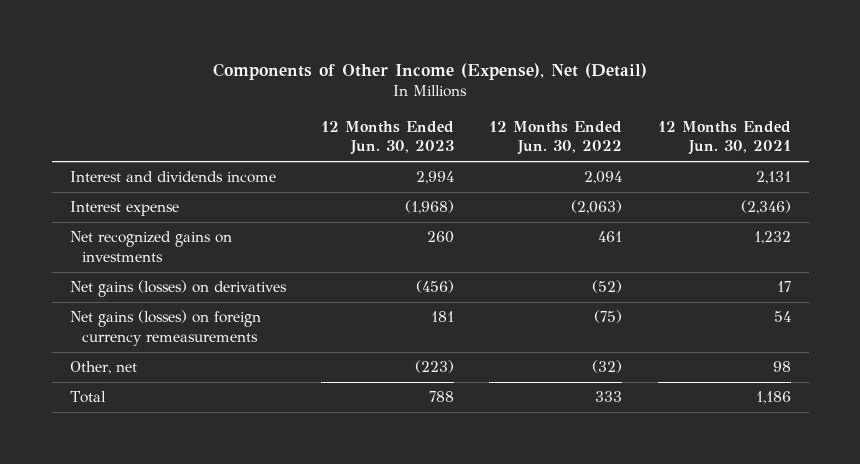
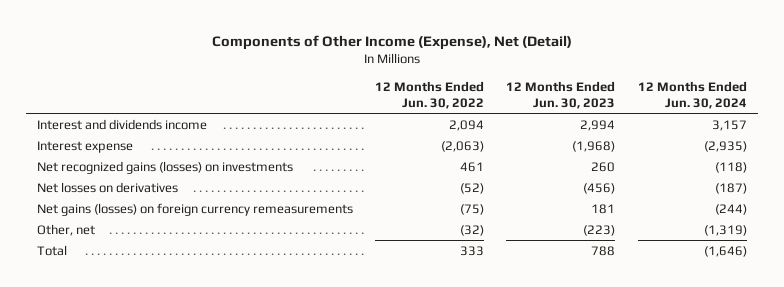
- | 12 Months Ended Jun. 30, 2023 | 12 Months Ended Jun. 30, 2022 | 12 Months Ended Jun. 30, 2021
+ | 12 Months Ended Jun. 30, 2022 | 12 Months Ended Jun. 30, 2023 | 12 Months Ended Jun. 30, 2024
- Net recognized gains on investments | 260 | 461 | 1,232
- Net gains (losses) on derivatives | (456) | (52) | 17
+ Net recognized gains (losses) on investments | 461 | 260 | (118)
+ Net losses on derivatives | (52) | (456) | (187)

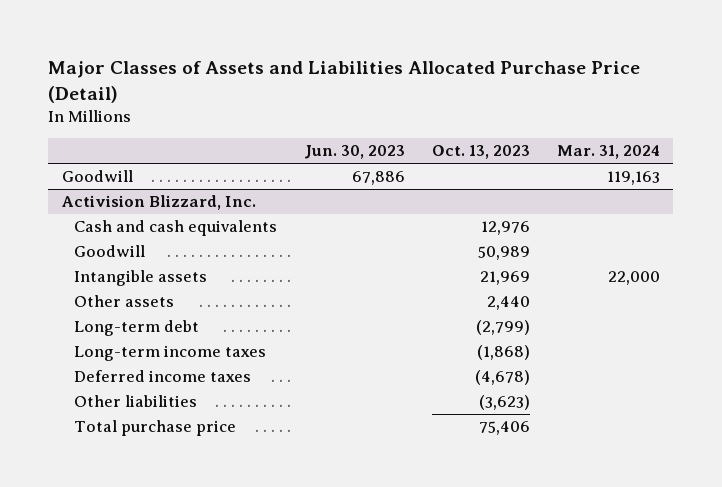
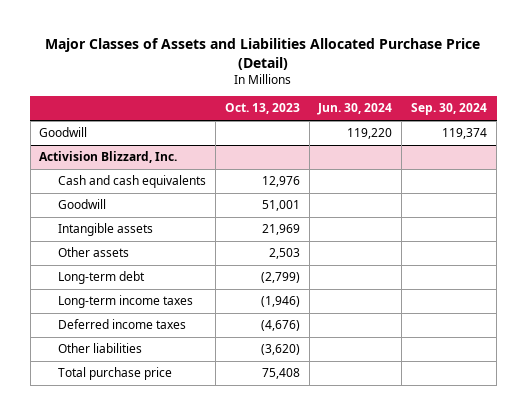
- | Jun. 30, 2023 | Oct. 13, 2023 | Mar. 31, 2024
+ | Oct. 13, 2023 | Jun. 30, 2024 | Sep. 30, 2024
@ Activision Blizzard, Inc.
- Goodwill | | 50,989 |
+ Goodwill | 51,001 | |
- Other assets | | 2,440 |
+ Other assets | 2,503 | |
- Long-term income taxes | | (1,868) |
- Deferred income taxes | | (4,678) |
- Other liabilities | | (3,623) |
- Total purchase price | | 75,406 |
+ Long-term income taxes | (1,946) | |
+ Deferred income taxes | (4,676) | |
+ Other liabilities | (3,620) | |
+ Total purchase price | 75,408 | |

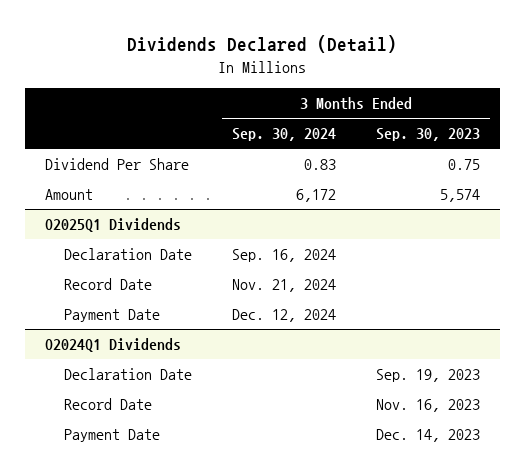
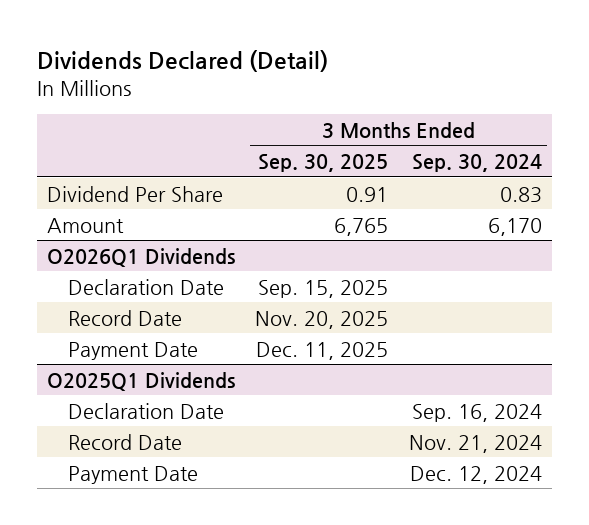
- | 3 Months Ended Sep. 30, 2024 | 3 Months Ended Sep. 30, 2023
+ | 3 Months Ended Sep. 30, 2025 | 3 Months Ended Sep. 30, 2024
- Amount | 6,172 | 5,574
+ Amount | 6,765 | 6,170
+ O2026Q1 Dividends
+ Declaration Date | Sep. 15, 2025 |
+ Record Date | Nov. 20, 2025 |
+ Payment Date | Dec. 11, 2025 |
- O2024Q1 Dividends
- Declaration Date | | Sep. 19, 2023
- Record Date | | Nov. 16, 2023
- Payment Date | | Dec. 14, 2023

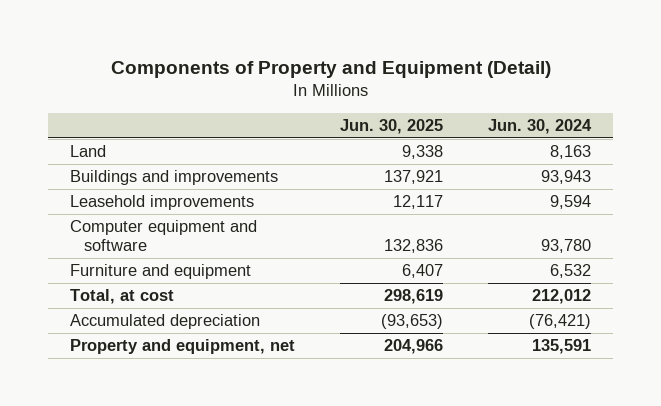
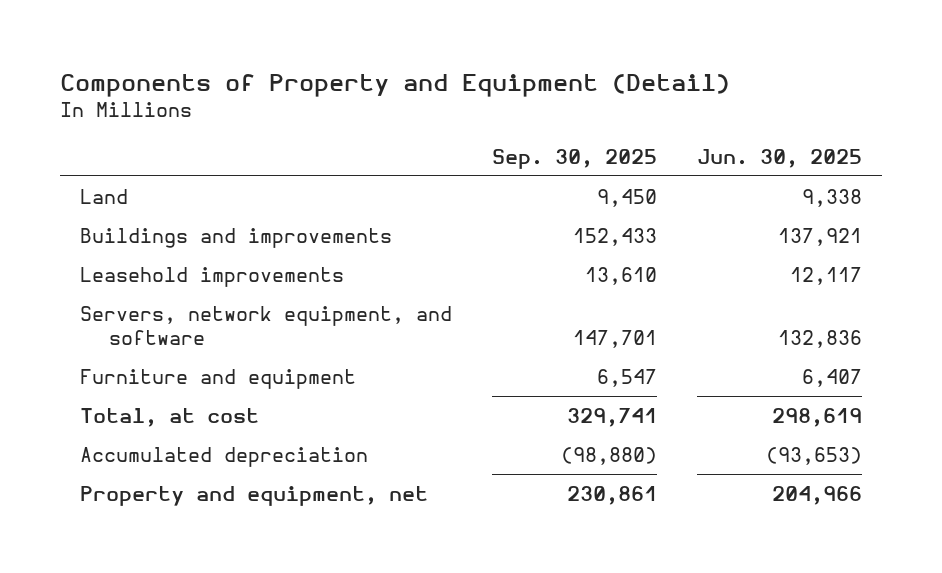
- | Jun. 30, 2025 | Jun. 30, 2024
+ | Sep. 30, 2025 | Jun. 30, 2025
- Computer equipment and software | 132,836 | 93,780
+ Servers, network equipment, and software | 147,701 | 132,836

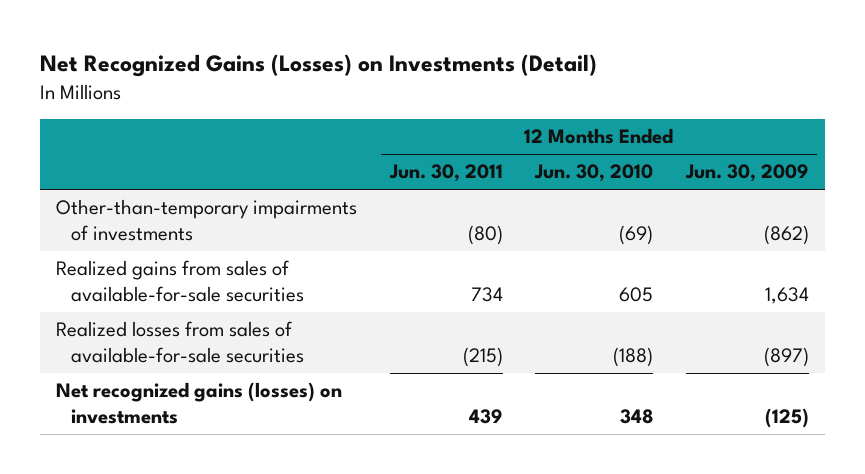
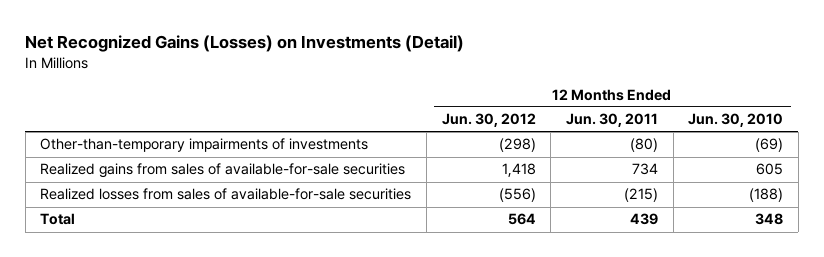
- | 12 Months Ended Jun. 30, 2011 | 12 Months Ended Jun. 30, 2010 | 12 Months Ended Jun. 30, 2009
+ | 12 Months Ended Jun. 30, 2012 | 12 Months Ended Jun. 30, 2011 | 12 Months Ended Jun. 30, 2010
- Net recognized gains (losses) on investments | 439 | 348 | (125)
+ Total | 564 | 439 | 348

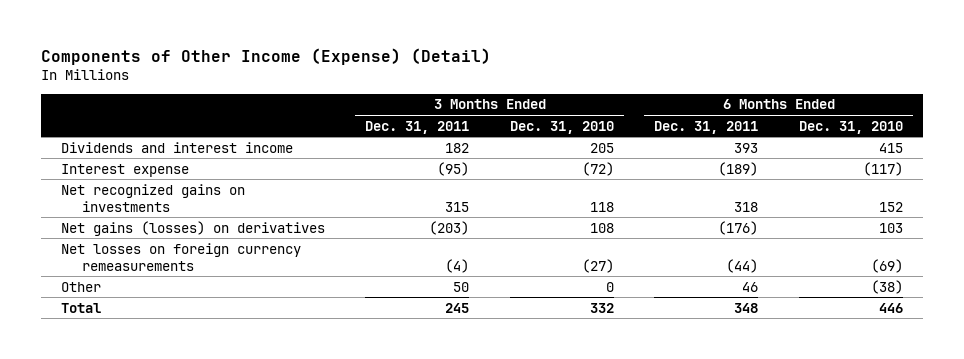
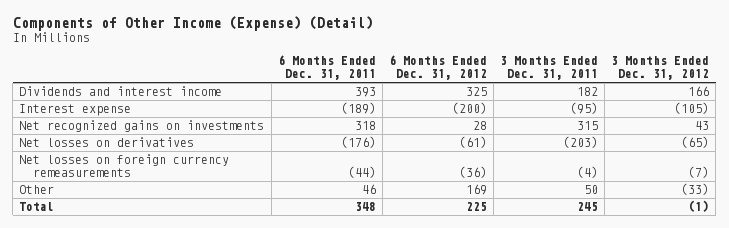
- | 3 Months Ended Dec. 31, 2011 | 3 Months Ended Dec. 31, 2010 | 6 Months Ended Dec. 31, 2011 | 6 Months Ended Dec. 31, 2010
+ | 6 Months Ended Dec. 31, 2011 | 6 Months Ended Dec. 31, 2012 | 3 Months Ended Dec. 31, 2011 | 3 Months Ended Dec. 31, 2012
- Net gains (losses) on derivatives | (203) | 108 | (176) | 103
+ Net losses on derivatives | (176) | (61) | (203) | (65)

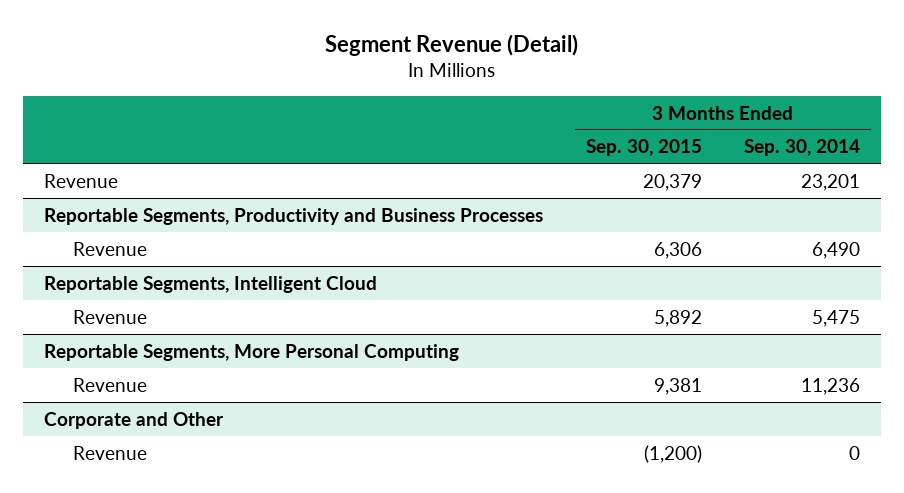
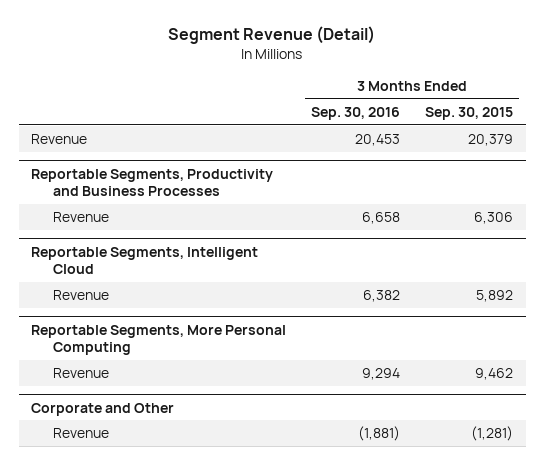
- | 3 Months Ended Sep. 30, 2015 | 3 Months Ended Sep. 30, 2014
+ | 3 Months Ended Sep. 30, 2016 | 3 Months Ended Sep. 30, 2015
@ Reportable Segments, More Personal Computing
- Revenue | 9,381 | 11,236
+ Revenue | 9,294 | 9,462
@ Corporate and Other
- Revenue | (1,200) | 0
+ Revenue | (1,881) | (1,281)

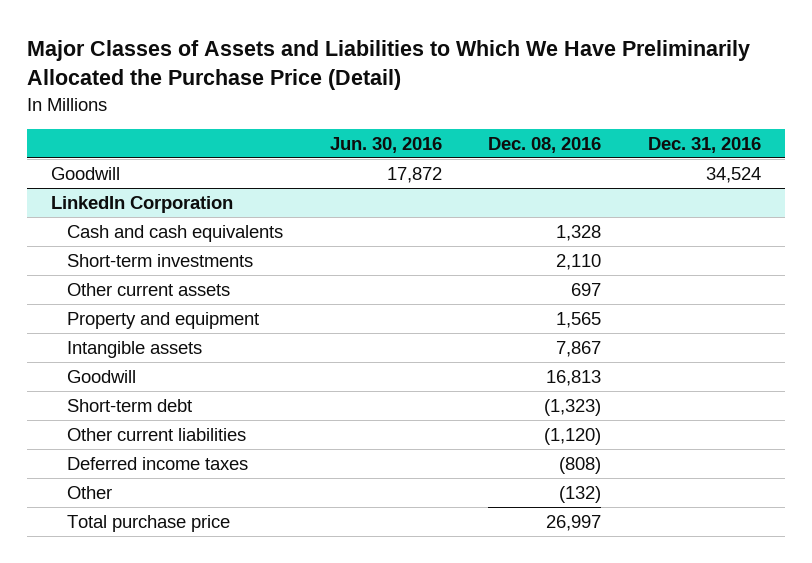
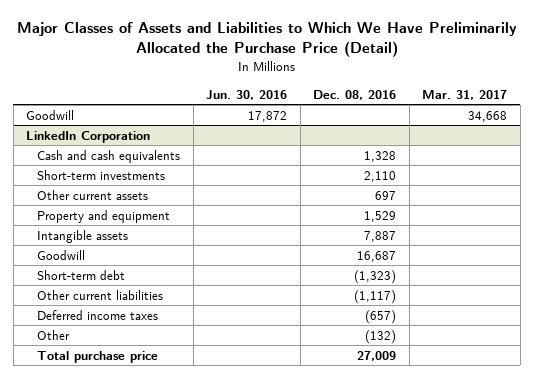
- | Jun. 30, 2016 | Dec. 08, 2016 | Dec. 31, 2016
+ | Jun. 30, 2016 | Dec. 08, 2016 | Mar. 31, 2017
@ LinkedIn Corporation
- Property and equipment | | 1,565 |
- Intangible assets | | 7,867 |
- Goodwill | | 16,813 |
+ Property and equipment | | 1,529 |
+ Intangible assets | | 7,887 |
+ Goodwill | | 16,687 |
- Other current liabilities | | (1,120) |
- Deferred income taxes | | (808) |
+ Other current liabilities | | (1,117) |
+ Deferred income taxes | | (657) |
- Total purchase price | | 26,997 |
+ Total purchase price | | 27,009 |

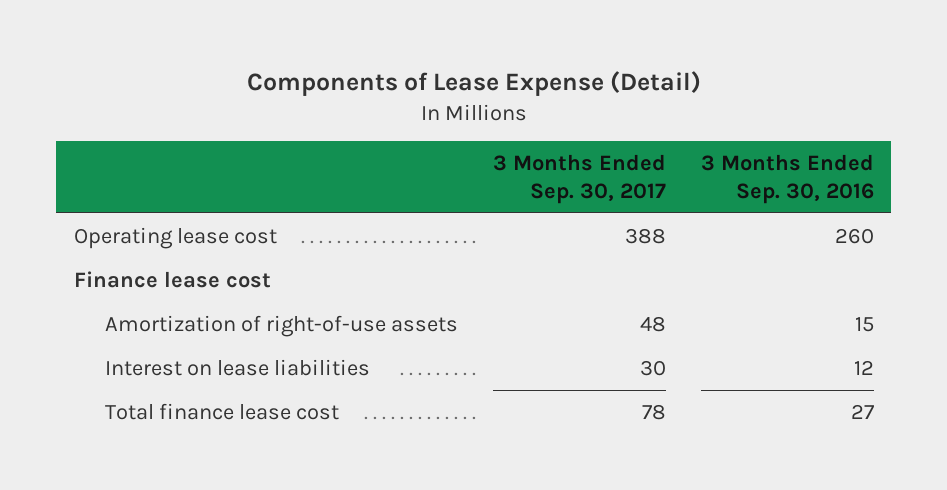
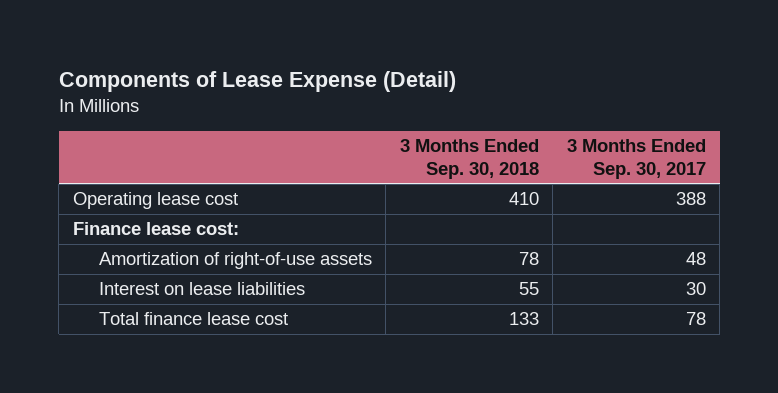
- | 3 Months Ended Sep. 30, 2017 | 3 Months Ended Sep. 30, 2016
+ | 3 Months Ended Sep. 30, 2018 | 3 Months Ended Sep. 30, 2017
- Finance lease cost
+ Finance lease cost:

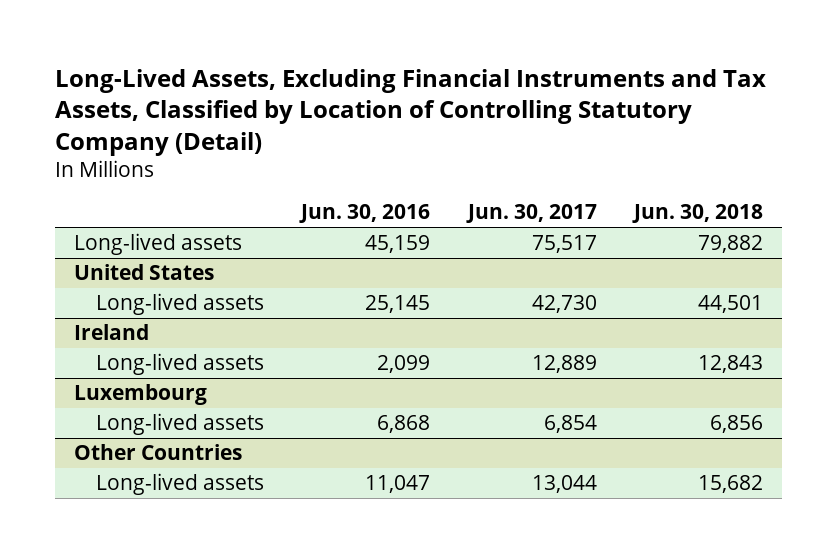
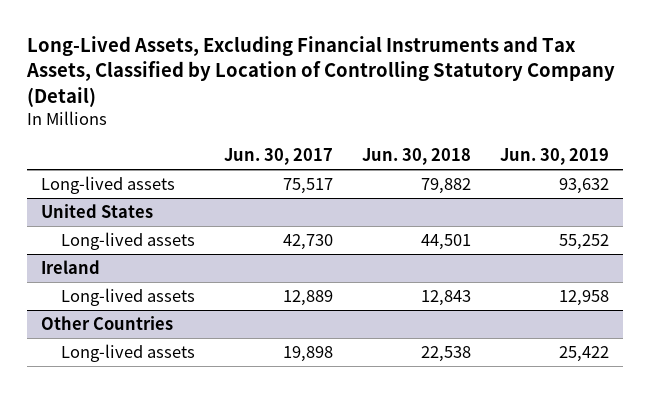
- | Jun. 30, 2016 | Jun. 30, 2017 | Jun. 30, 2018
+ | Jun. 30, 2017 | Jun. 30, 2018 | Jun. 30, 2019
- Luxembourg
- Long-lived assets | 6,868 | 6,854 | 6,856
@ Other Countries
- Long-lived assets | 11,047 | 13,044 | 15,682
+ Long-lived assets | 19,898 | 22,538 | 25,422

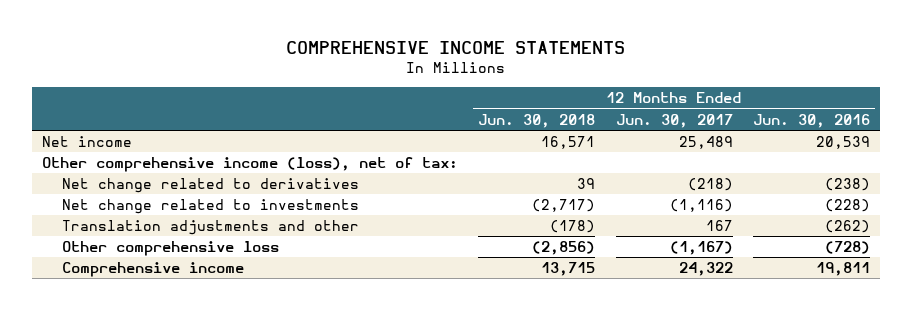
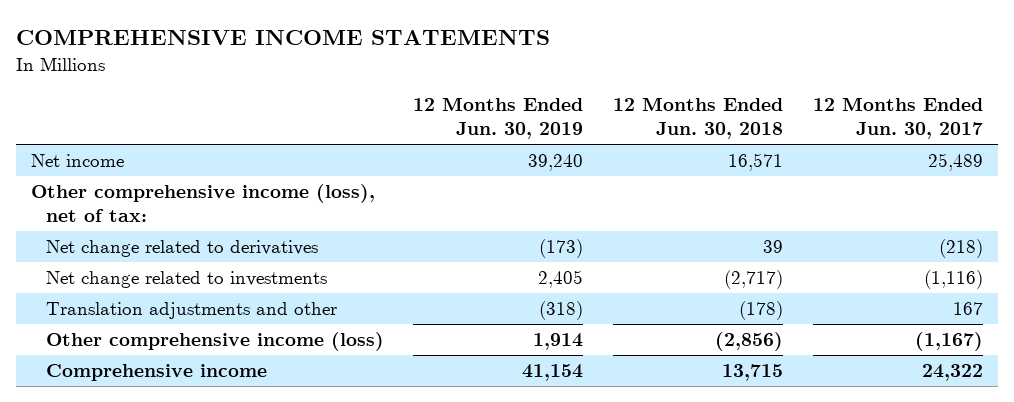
- | 12 Months Ended Jun. 30, 2018 | 12 Months Ended Jun. 30, 2017 | 12 Months Ended Jun. 30, 2016
+ | 12 Months Ended Jun. 30, 2019 | 12 Months Ended Jun. 30, 2018 | 12 Months Ended Jun. 30, 2017
- Other comprehensive loss | (2,856) | (1,167) | (728)
+ Other comprehensive income (loss) | 1,914 | (2,856) | (1,167)

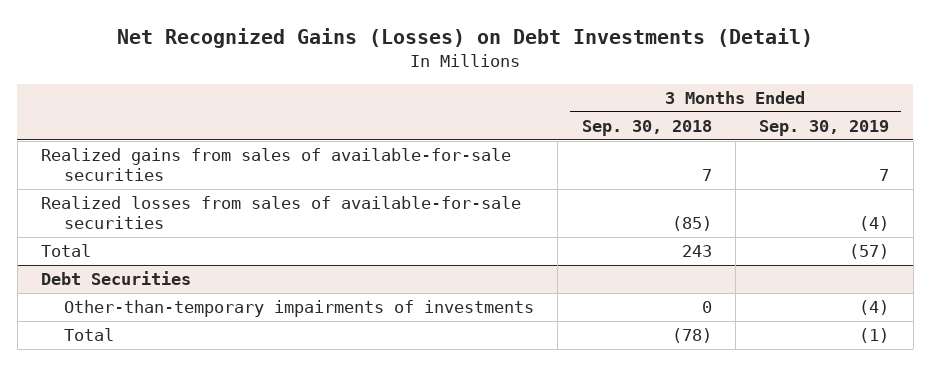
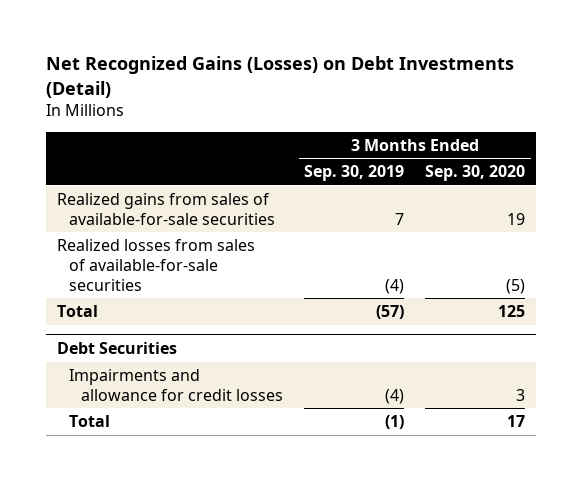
- | 3 Months Ended Sep. 30, 2018 | 3 Months Ended Sep. 30, 2019
+ | 3 Months Ended Sep. 30, 2019 | 3 Months Ended Sep. 30, 2020
@ Debt Securities
- Other-than-temporary impairments of investments | 0 | (4)
+ Impairments and allowance for credit losses | (4) | 3

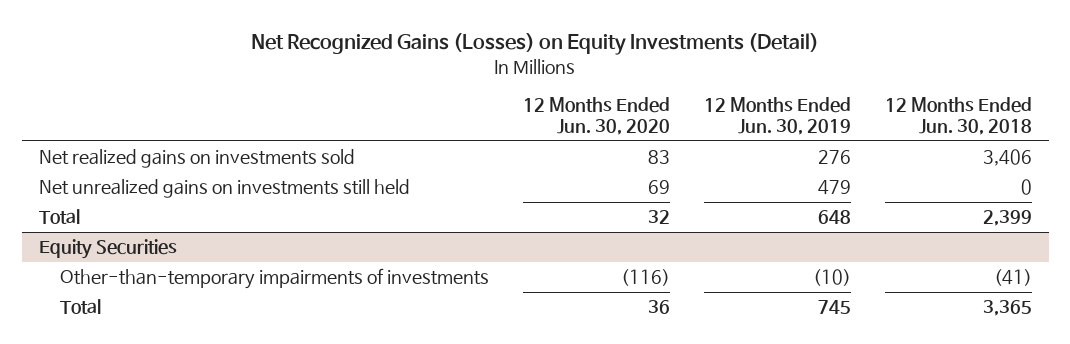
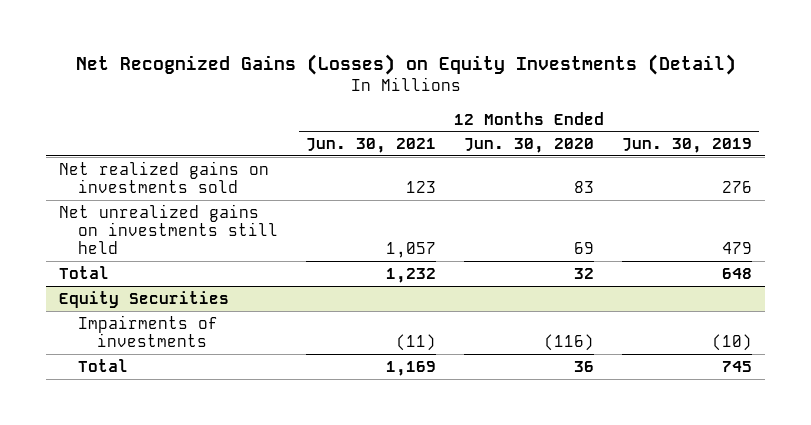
- | 12 Months Ended Jun. 30, 2020 | 12 Months Ended Jun. 30, 2019 | 12 Months Ended Jun. 30, 2018
+ | 12 Months Ended Jun. 30, 2021 | 12 Months Ended Jun. 30, 2020 | 12 Months Ended Jun. 30, 2019
@ Equity Securities
- Other-than-temporary impairments of investments | (116) | (10) | (41)
+ Impairments of investments | (11) | (116) | (10)

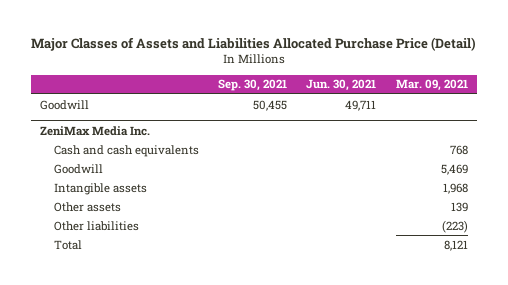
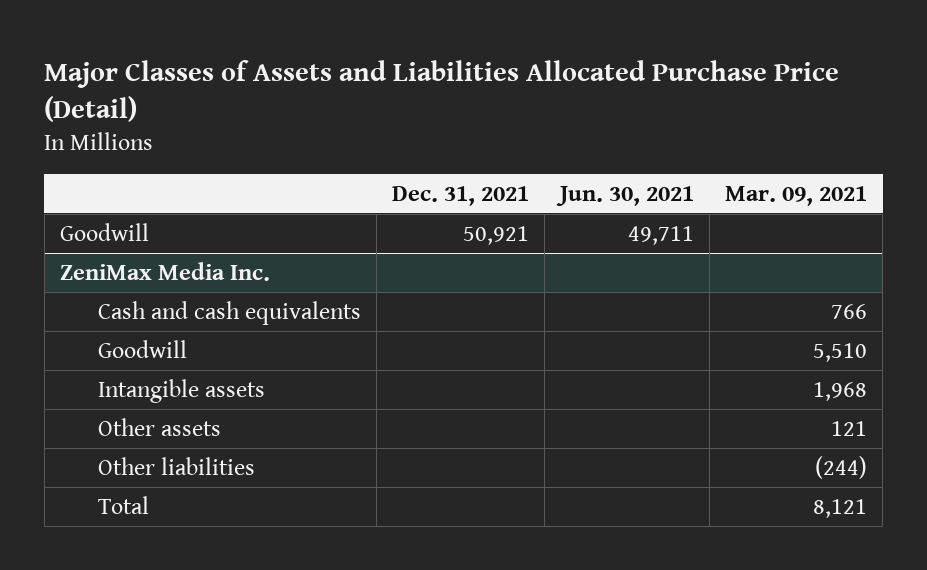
- | Sep. 30, 2021 | Jun. 30, 2021 | Mar. 09, 2021
+ | Dec. 31, 2021 | Jun. 30, 2021 | Mar. 09, 2021
@ ZeniMax Media Inc.
- Cash and cash equivalents | | | 768
- Goodwill | | | 5,469
+ Cash and cash equivalents | | | 766
+ Goodwill | | | 5,510
- Other assets | | | 139
- Other liabilities | | | (223)
+ Other assets | | | 121
+ Other liabilities | | | (244)

